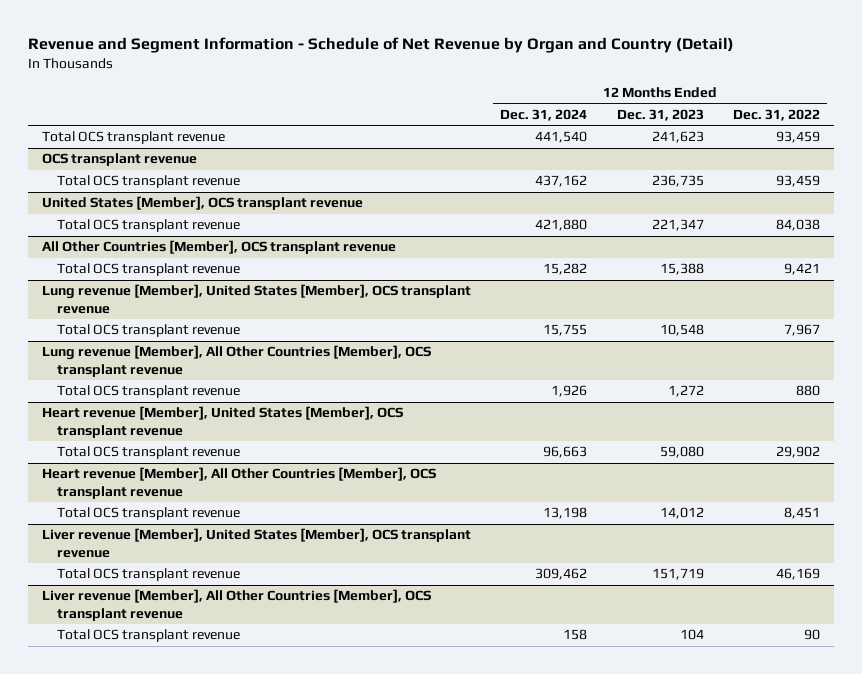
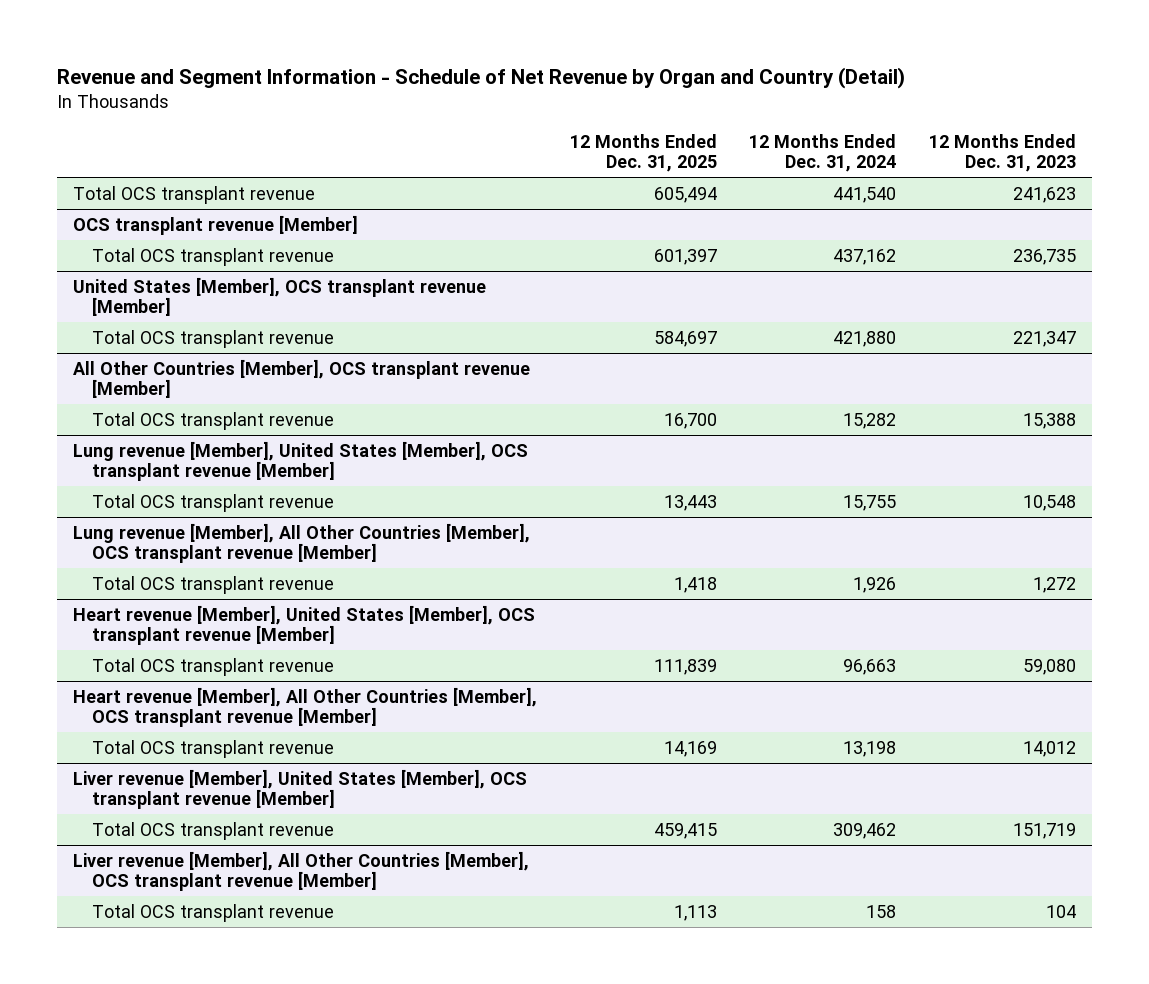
- | 12 Months Ended Dec. 31, 2024 | 12 Months Ended Dec. 31, 2023 | 12 Months Ended Dec. 31, 2022
+ | 12 Months Ended Dec. 31, 2025 | 12 Months Ended Dec. 31, 2024 | 12 Months Ended Dec. 31, 2023
- OCS transplant revenue
+ OCS transplant revenue [Member]
- United States [Member], OCS transplant revenue
+ United States [Member], OCS transplant revenue [Member]
- All Other Countries [Member], OCS transplant revenue
+ All Other Countries [Member], OCS transplant revenue [Member]
- Lung revenue [Member], United States [Member], OCS transplant revenue
+ Lung revenue [Member], United States [Member], OCS transplant revenue [Member]
- Lung revenue [Member], All Other Countries [Member], OCS transplant revenue
+ Lung revenue [Member], All Other Countries [Member], OCS transplant revenue [Member]
- Heart revenue [Member], United States [Member], OCS transplant revenue
+ Heart revenue [Member], United States [Member], OCS transplant revenue [Member]
- Heart revenue [Member], All Other Countries [Member], OCS transplant revenue
+ Heart revenue [Member], All Other Countries [Member], OCS transplant revenue [Member]
- Liver revenue [Member], United States [Member], OCS transplant revenue
+ Liver revenue [Member], United States [Member], OCS transplant revenue [Member]
- Liver revenue [Member], All Other Countries [Member], OCS transplant revenue
+ Liver revenue [Member], All Other Countries [Member], OCS transplant revenue [Member]

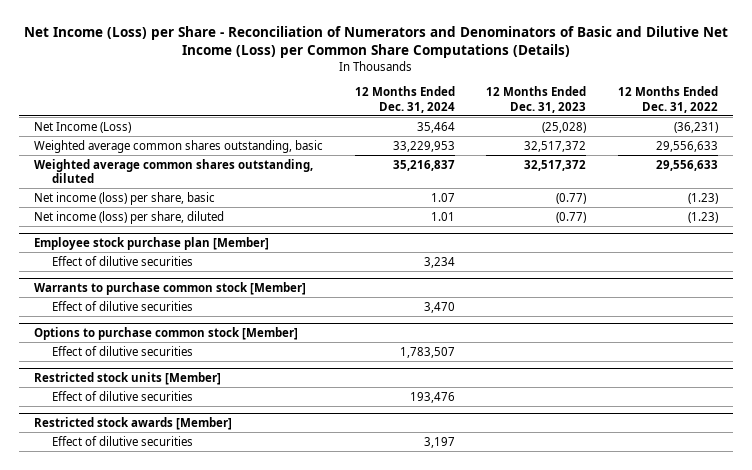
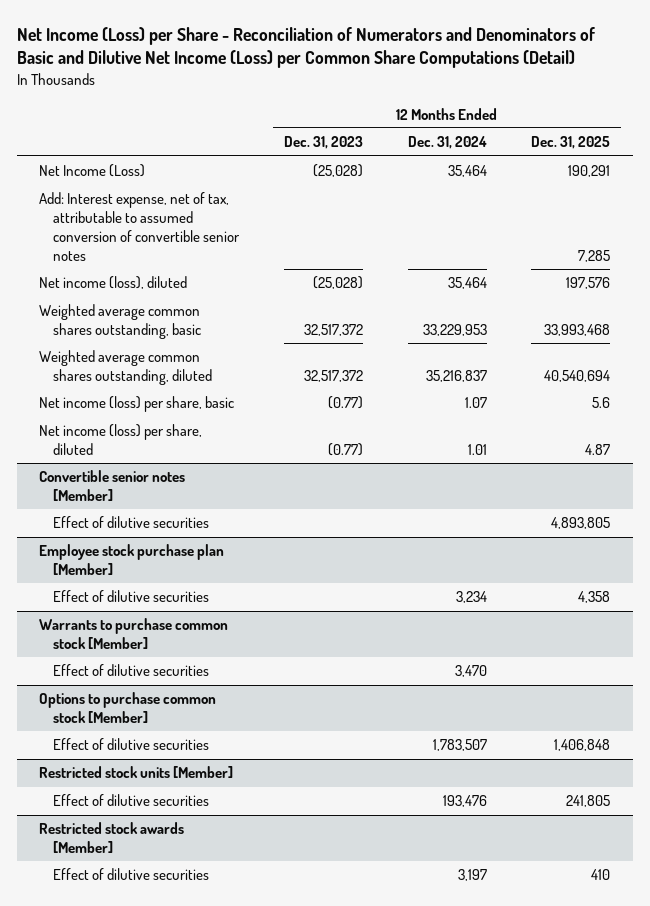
- Net Income (Loss) per Share - Reconciliation of Numerators and Denominators of Basic and Dilutive Net Income (Loss) per Common Share Computations (Details)
+ Net Income (Loss) per Share - Reconciliation of Numerators and Denominators of Basic and Dilutive Net Income (Loss) per Common Share Computations (Detail)
- | 12 Months Ended Dec. 31, 2024 | 12 Months Ended Dec. 31, 2023 | 12 Months Ended Dec. 31, 2022
+ | 12 Months Ended Dec. 31, 2023 | 12 Months Ended Dec. 31, 2024 | 12 Months Ended Dec. 31, 2025
+ Add: Interest expense, net of tax, attributable to assumed conversion of convertible senior notes | | | 7,285
+ Net income (loss), diluted | (25,028) | 35,464 | 197,576
+ Convertible senior notes [Member]
+ Effect of dilutive securities | | | 4,893,805

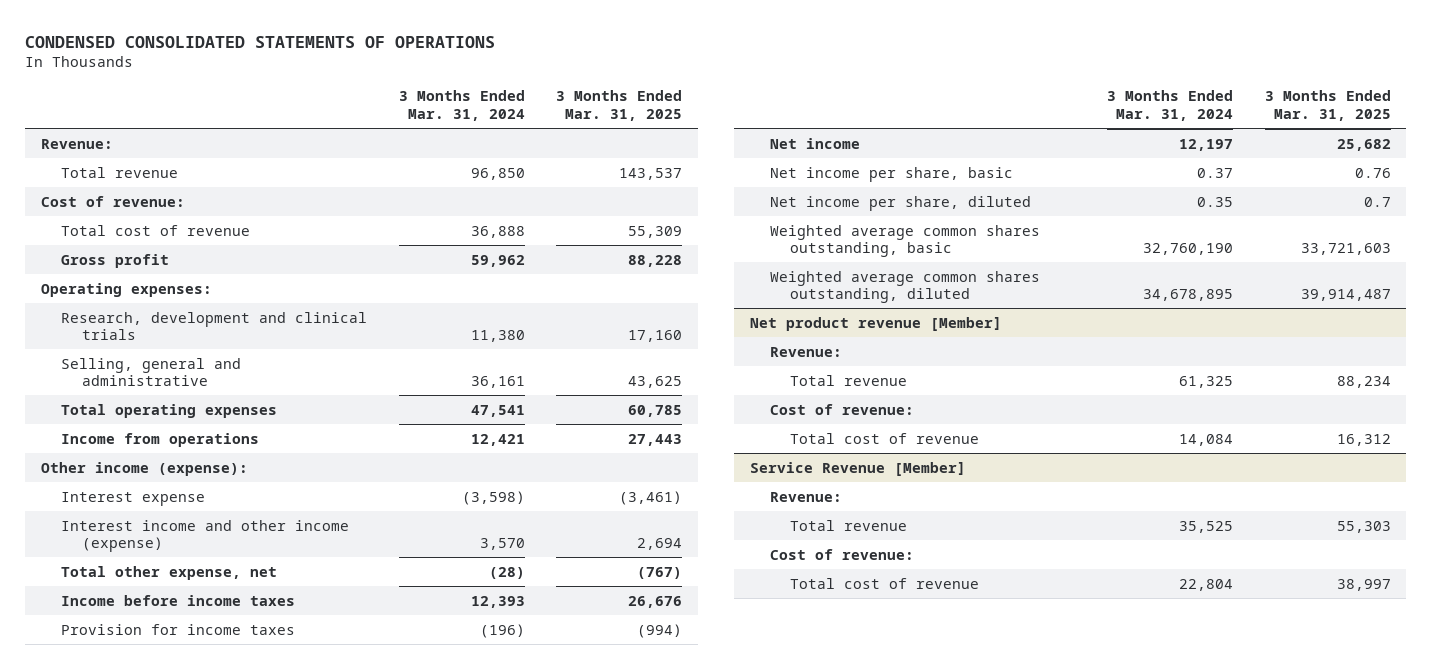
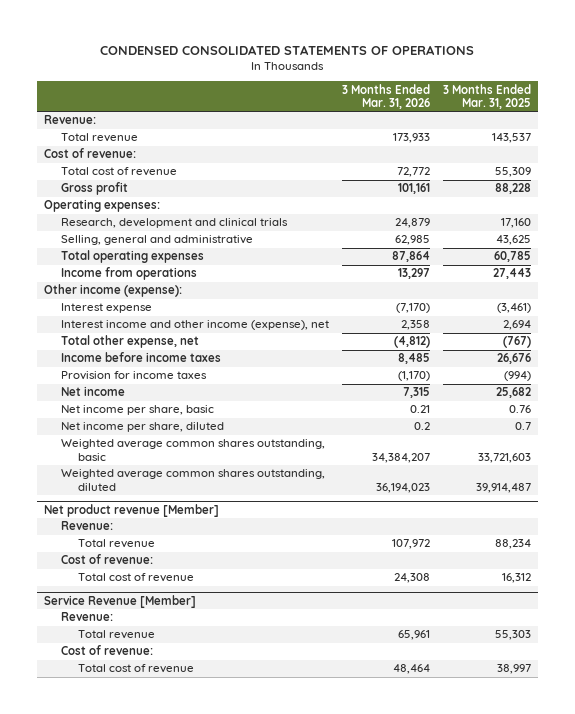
- | 3 Months Ended Mar. 31, 2024 | 3 Months Ended Mar. 31, 2025
+ | 3 Months Ended Mar. 31, 2026 | 3 Months Ended Mar. 31, 2025
- Interest income and other income (expense) | 3,570 | 2,694
+ Interest income and other income (expense), net | 2,358 | 2,694

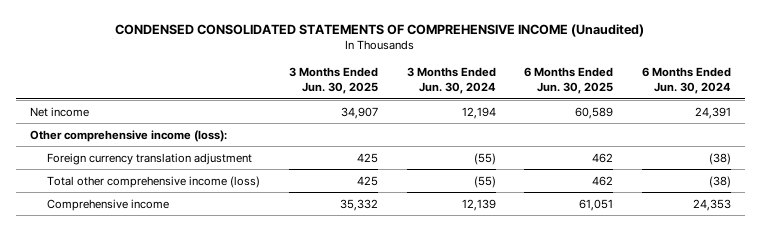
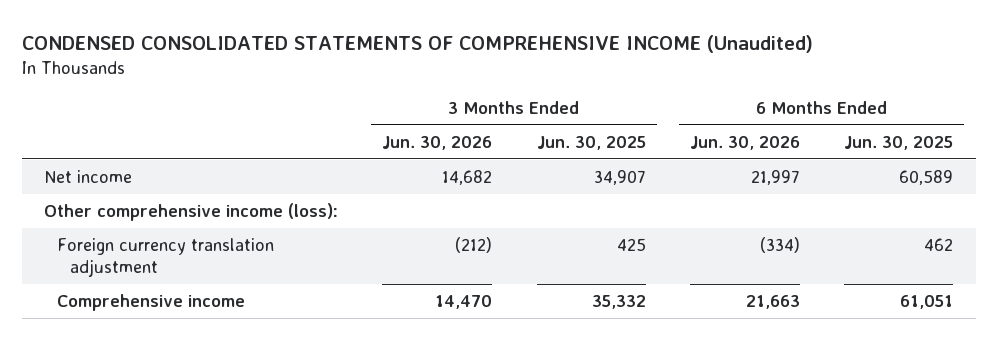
- | 3 Months Ended Jun. 30, 2025 | 3 Months Ended Jun. 30, 2024 | 6 Months Ended Jun. 30, 2025 | 6 Months Ended Jun. 30, 2024
+ | 3 Months Ended Jun. 30, 2026 | 3 Months Ended Jun. 30, 2025 | 6 Months Ended Jun. 30, 2026 | 6 Months Ended Jun. 30, 2025
- Total other comprehensive income (loss) | 425 | (55) | 462 | (38)

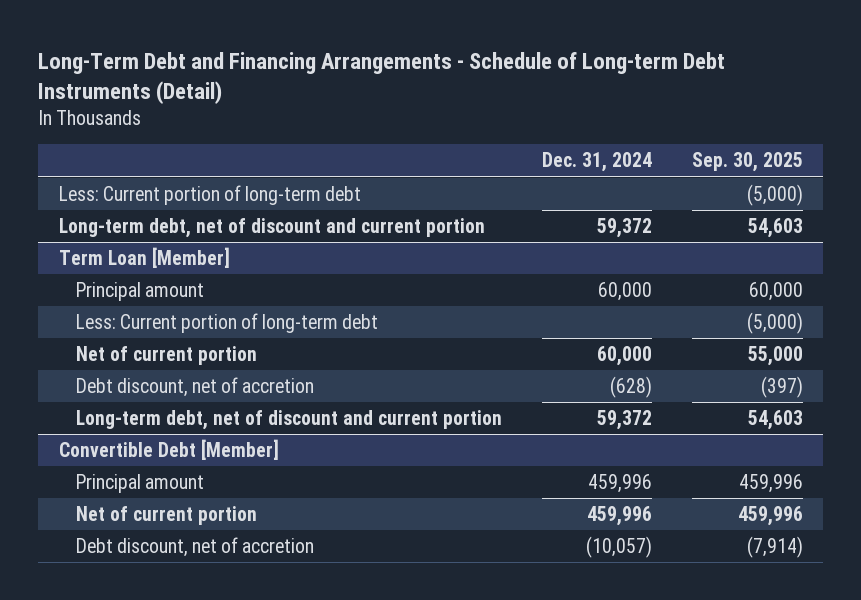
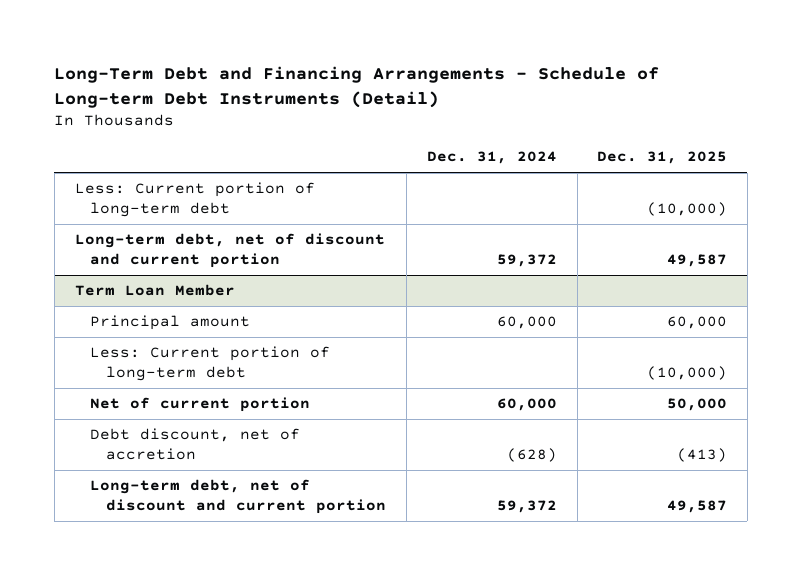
- | Dec. 31, 2024 | Sep. 30, 2025
+ | Dec. 31, 2024 | Dec. 31, 2025
- Term Loan [Member]
+ Term Loan Member
- Convertible Debt [Member]
- Principal amount | 459,996 | 459,996
- Net of current portion | 459,996 | 459,996
- Debt discount, net of accretion | (10,057) | (7,914)

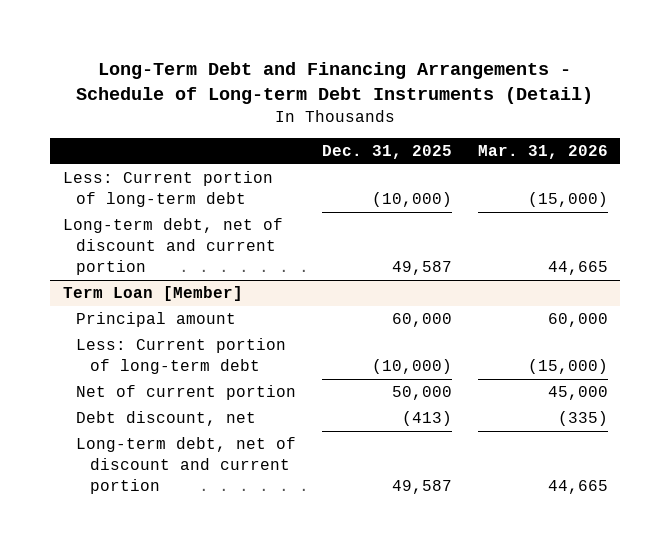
- | Dec. 31, 2024 | Dec. 31, 2025
+ | Dec. 31, 2025 | Mar. 31, 2026
- Term Loan Member
+ Term Loan [Member]
- Debt discount, net of accretion | (628) | (413)
+ Debt discount, net | (413) | (335)

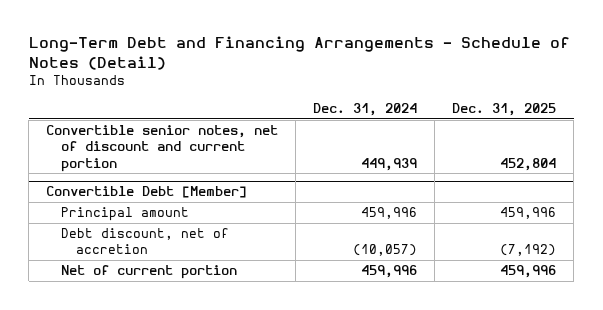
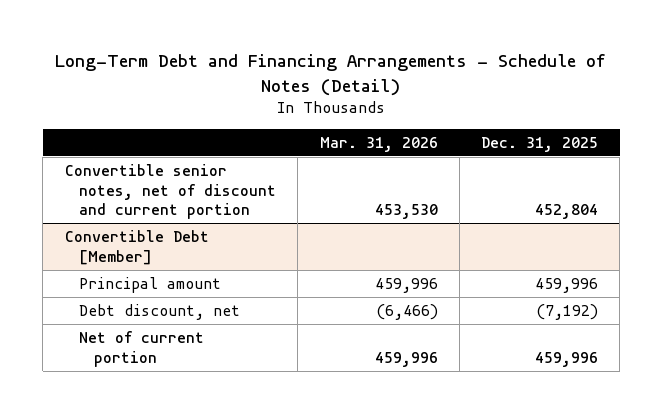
- | Dec. 31, 2024 | Dec. 31, 2025
+ | Mar. 31, 2026 | Dec. 31, 2025
@ Convertible Debt [Member]
- Debt discount, net of accretion | (10,057) | (7,192)
+ Debt discount, net | (6,466) | (7,192)

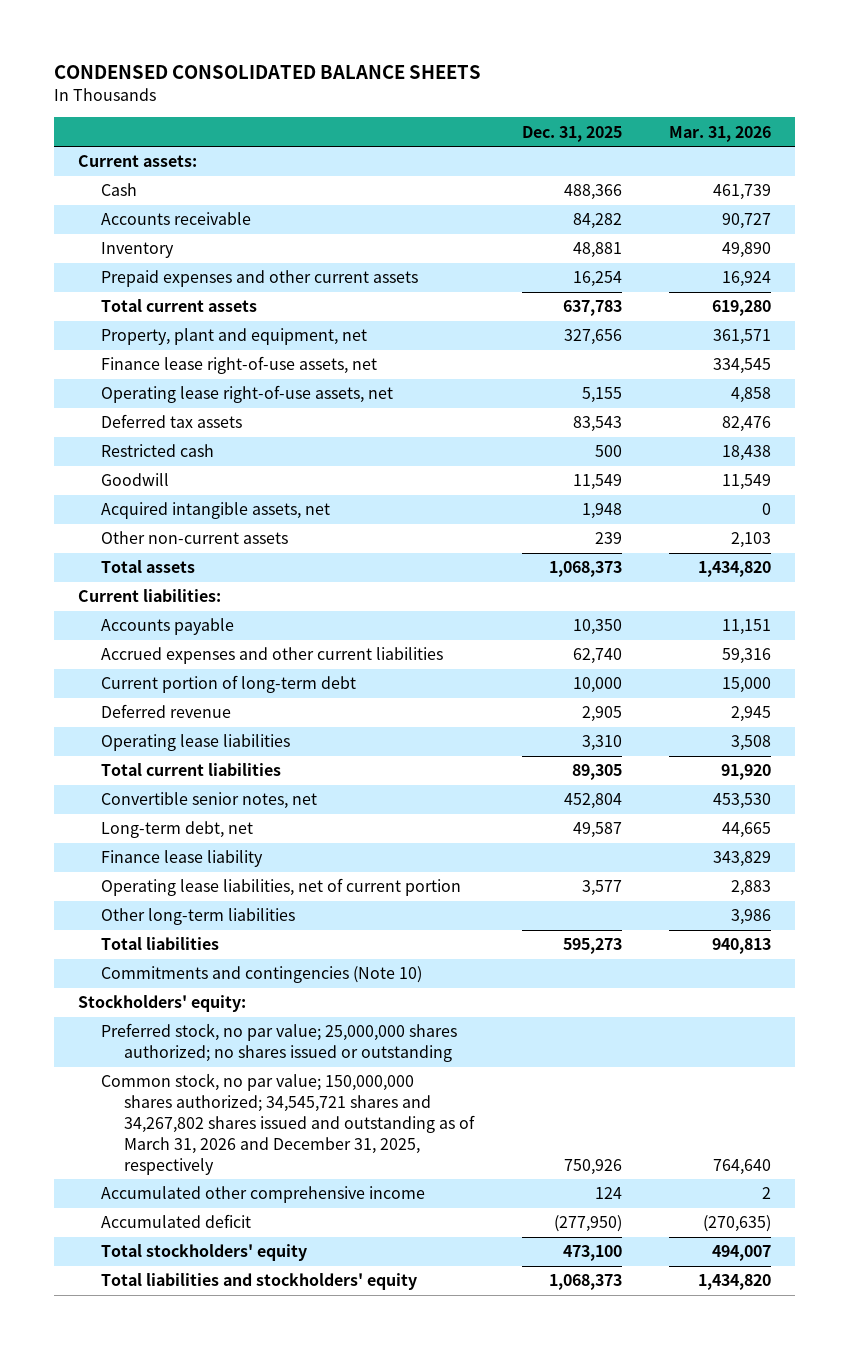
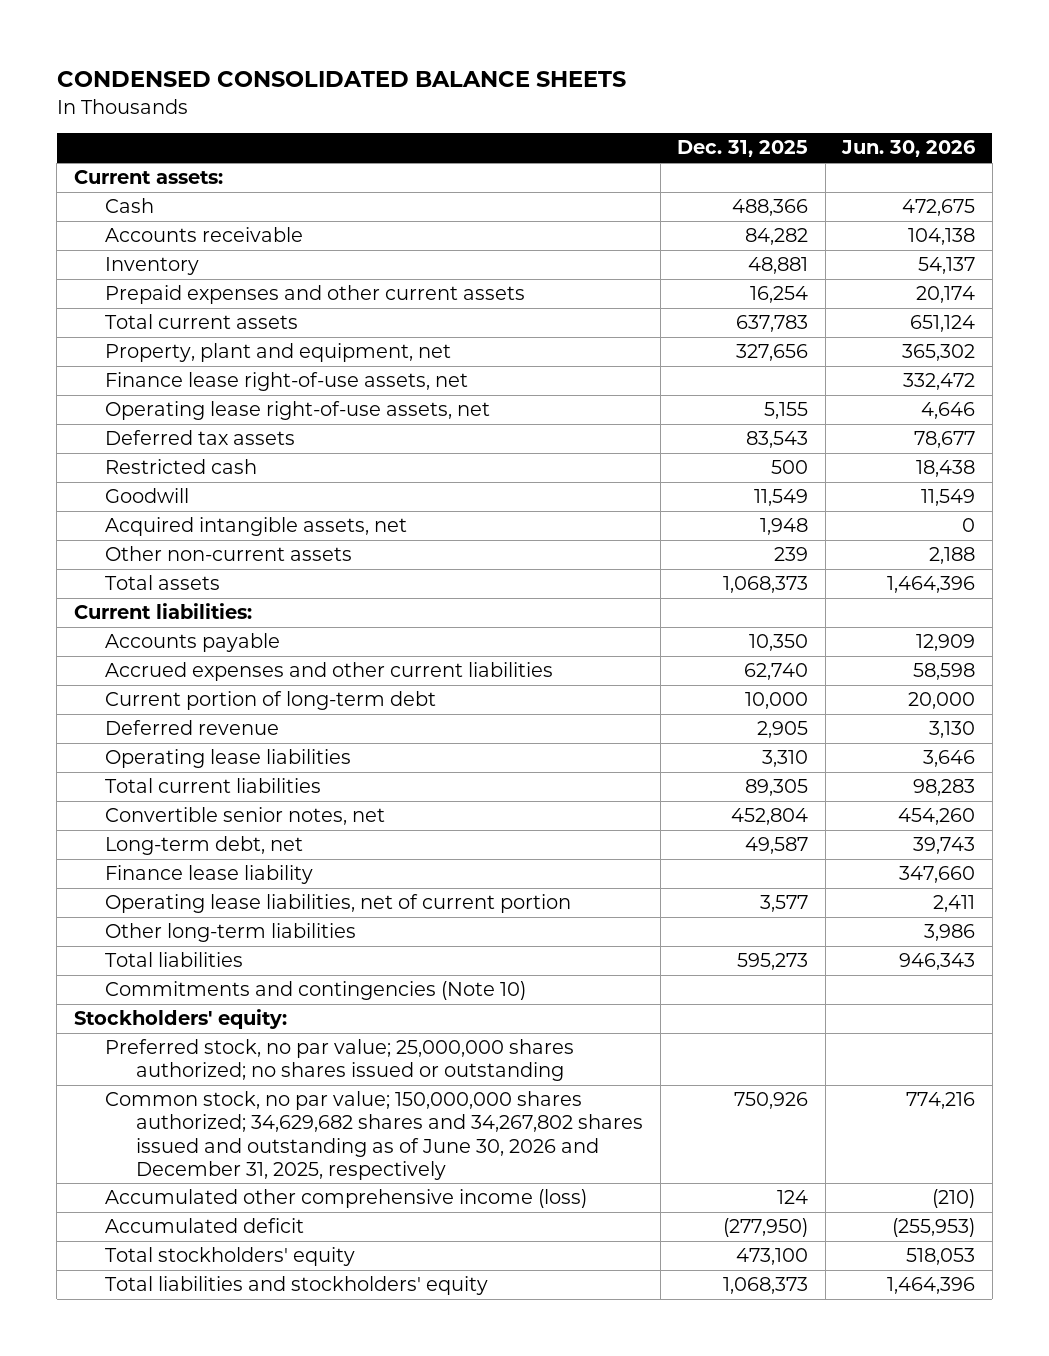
- | Dec. 31, 2025 | Mar. 31, 2026
+ | Dec. 31, 2025 | Jun. 30, 2026
- Common stock, no par value; 150,000,000 shares authorized; 34,545,721 shares and 34,267,802 shares issued and outstanding as of March 31, 2026 and December 31, 2025, respectively | 750,926 | 764,640
- Accumulated other comprehensive income | 124 | 2
+ Common stock, no par value; 150,000,000 shares authorized; 34,629,682 shares and 34,267,802 shares issued and outstanding as of June 30, 2026 and December 31, 2025, respectively | 750,926 | 774,216
+ Accumulated other comprehensive income (loss) | 124 | (210)

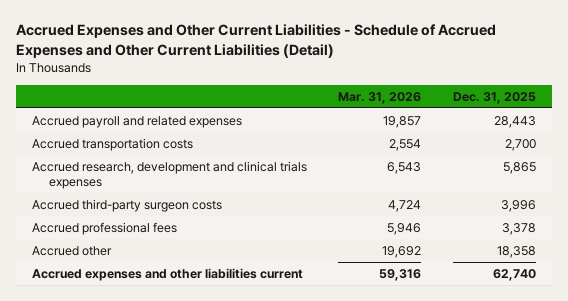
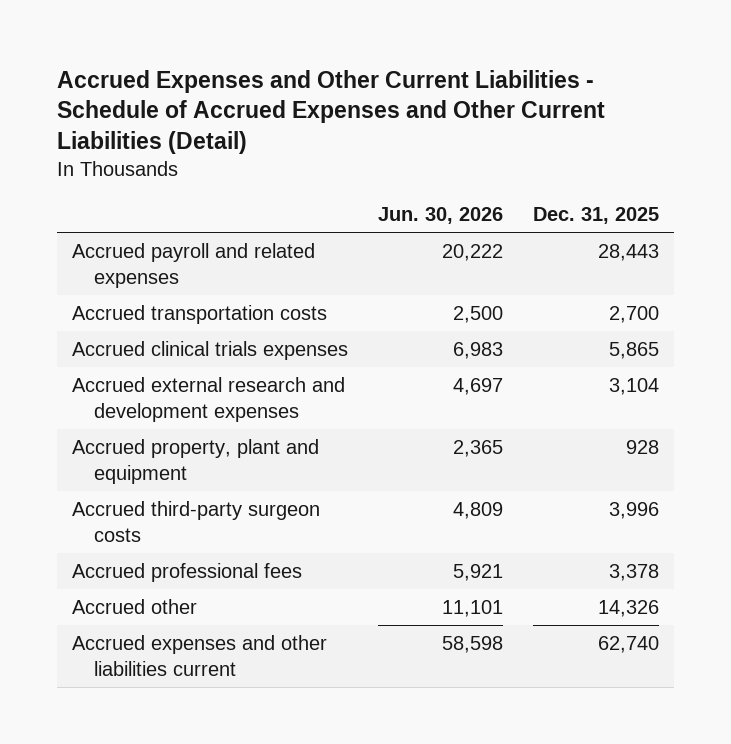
- | Mar. 31, 2026 | Dec. 31, 2025
+ | Jun. 30, 2026 | Dec. 31, 2025
- Accrued research, development and clinical trials expenses | 6,543 | 5,865
+ Accrued clinical trials expenses | 6,983 | 5,865
+ Accrued external research and development expenses | 4,697 | 3,104
+ Accrued property, plant and equipment | 2,365 | 928
- Accrued other | 19,692 | 18,358
+ Accrued other | 11,101 | 14,326

